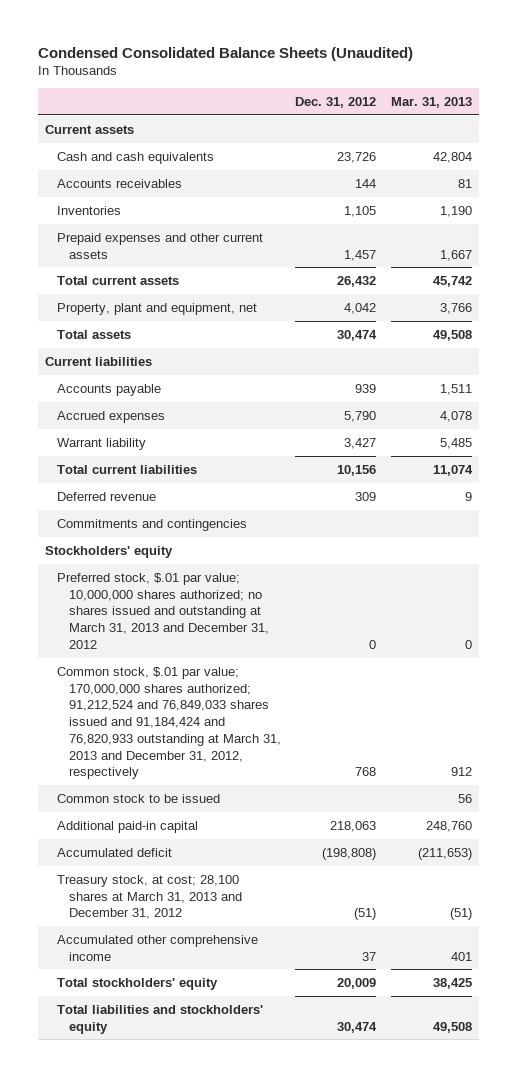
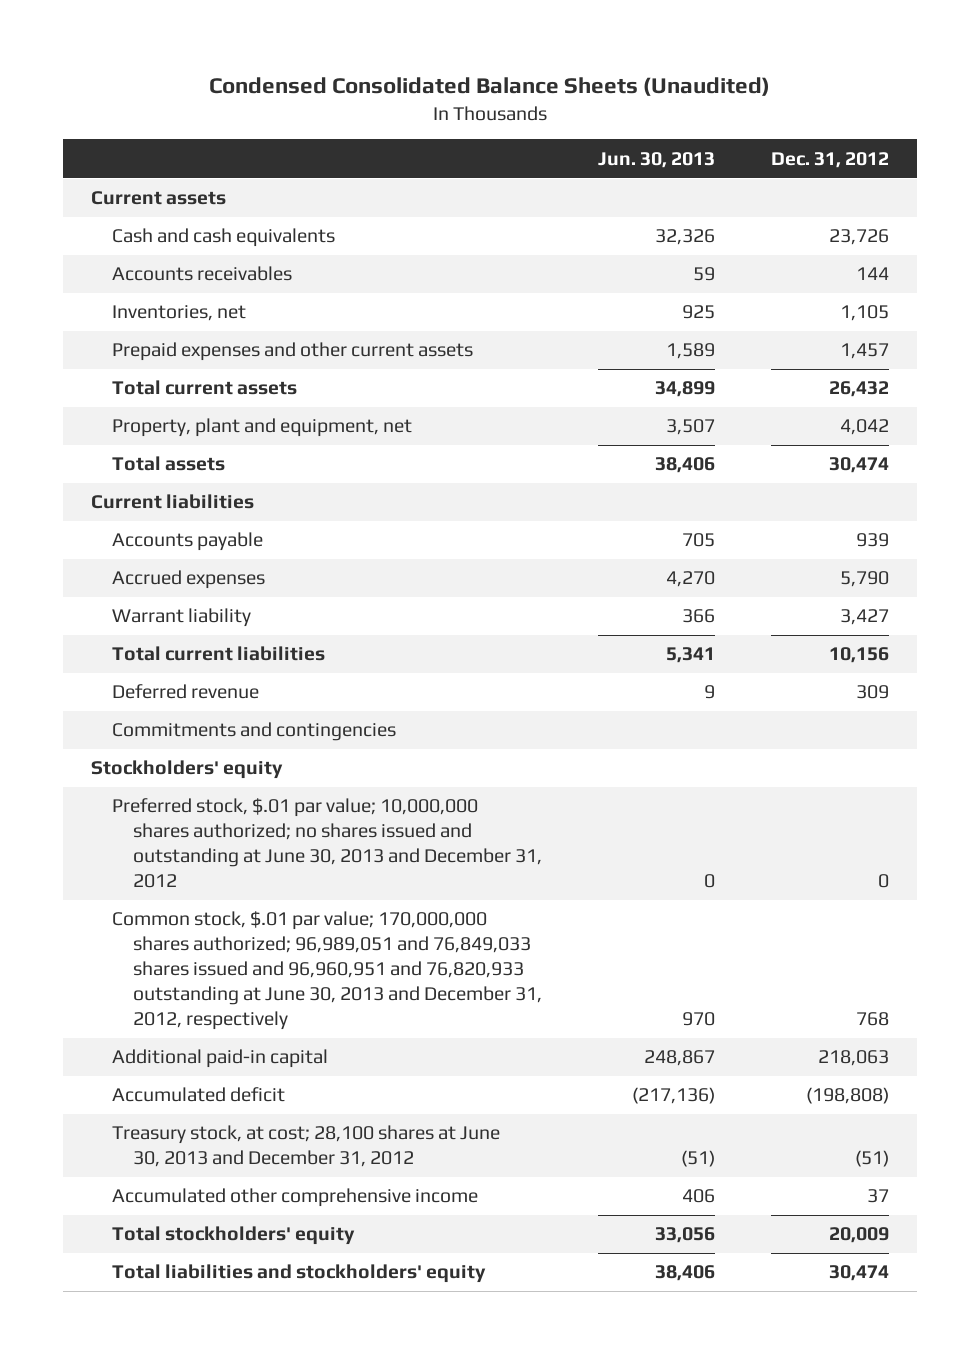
- | Dec. 31, 2012 | Mar. 31, 2013
+ | Jun. 30, 2013 | Dec. 31, 2012
- Inventories | 1,105 | 1,190
+ Inventories, net | 925 | 1,105
- Preferred stock, $.01 par value; 10,000,000 shares authorized; no shares issued and outstanding at March 31, 2013 and December 31, 2012 | 0 | 0
- Common stock, $.01 par value; 170,000,000 shares authorized; 91,212,524 and 76,849,033 shares issued and 91,184,424 and 76,820,933 outstanding at March 31, 2013 and December 31, 2012, respectively | 768 | 912
- Common stock to be issued | | 56
+ Preferred stock, $.01 par value; 10,000,000 shares authorized; no shares issued and outstanding at June 30, 2013 and December 31, 2012 | 0 | 0
+ Common stock, $.01 par value; 170,000,000 shares authorized; 96,989,051 and 76,849,033 shares issued and 96,960,951 and 76,820,933 outstanding at June 30, 2013 and December 31, 2012, respectively | 970 | 768
- Treasury stock, at cost; 28,100 shares at March 31, 2013 and December 31, 2012 | (51) | (51)
+ Treasury stock, at cost; 28,100 shares at June 30, 2013 and December 31, 2012 | (51) | (51)

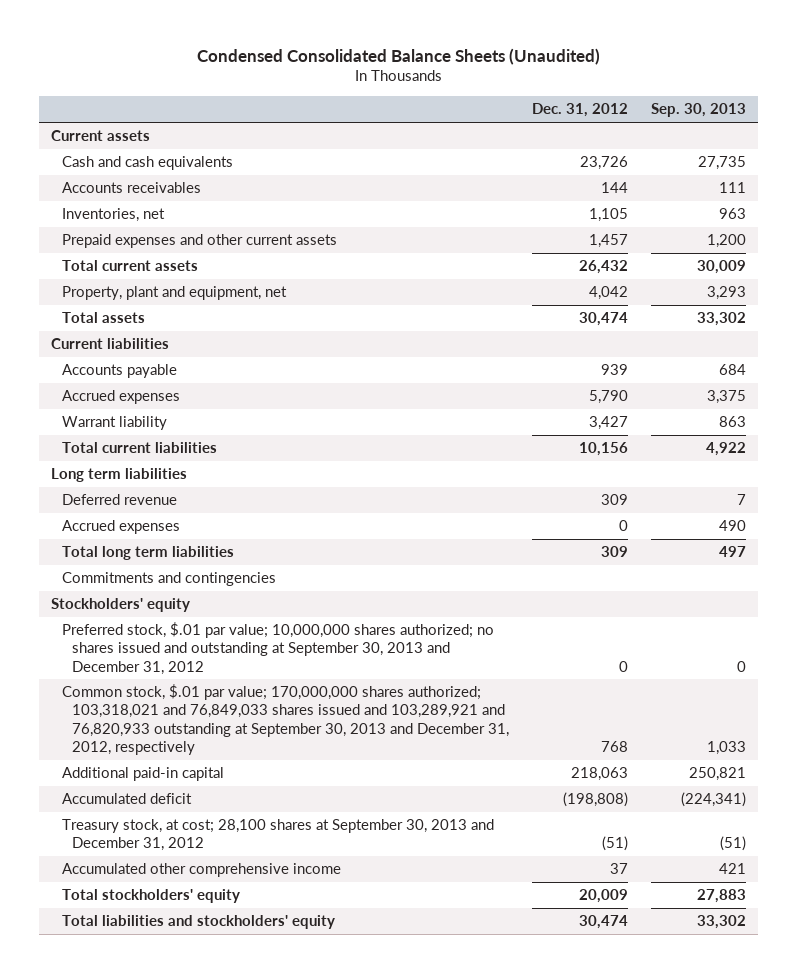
- | Jun. 30, 2013 | Dec. 31, 2012
+ | Dec. 31, 2012 | Sep. 30, 2013
+ Long term liabilities
+ Accrued expenses | 0 | 490
+ Total long term liabilities | 309 | 497
- Preferred stock, $.01 par value; 10,000,000 shares authorized; no shares issued and outstanding at June 30, 2013 and December 31, 2012 | 0 | 0
- Common stock, $.01 par value; 170,000,000 shares authorized; 96,989,051 and 76,849,033 shares issued and 96,960,951 and 76,820,933 outstanding at June 30, 2013 and December 31, 2012, respectively | 970 | 768
+ Preferred stock, $.01 par value; 10,000,000 shares authorized; no shares issued and outstanding at September 30, 2013 and December 31, 2012 | 0 | 0
+ Common stock, $.01 par value; 170,000,000 shares authorized; 103,318,021 and 76,849,033 shares issued and 103,289,921 and 76,820,933 outstanding at September 30, 2013 and December 31, 2012, respectively | 768 | 1,033
- Treasury stock, at cost; 28,100 shares at June 30, 2013 and December 31, 2012 | (51) | (51)
+ Treasury stock, at cost; 28,100 shares at September 30, 2013 and December 31, 2012 | (51) | (51)

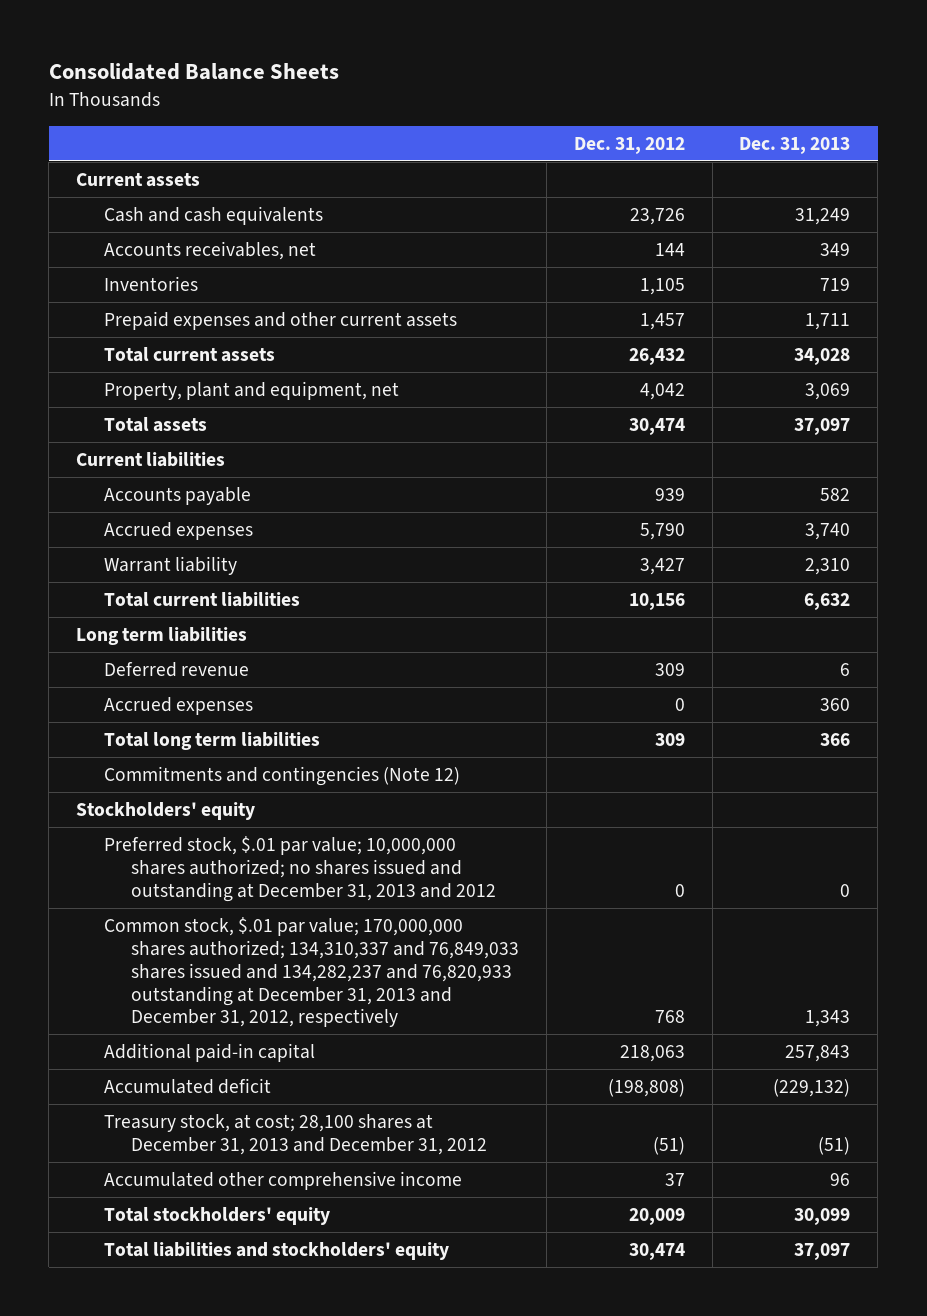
- Condensed Consolidated Balance Sheets (Unaudited)
+ Consolidated Balance Sheets
- | Dec. 31, 2012 | Sep. 30, 2013
+ | Dec. 31, 2012 | Dec. 31, 2013
- Accounts receivables | 144 | 111
- Inventories, net | 1,105 | 963
+ Accounts receivables, net | 144 | 349
+ Inventories | 1,105 | 719
- Commitments and contingencies
+ Commitments and contingencies (Note 12)
- Preferred stock, $.01 par value; 10,000,000 shares authorized; no shares issued and outstanding at September 30, 2013 and December 31, 2012 | 0 | 0
- Common stock, $.01 par value; 170,000,000 shares authorized; 103,318,021 and 76,849,033 shares issued and 103,289,921 and 76,820,933 outstanding at September 30, 2013 and December 31, 2012, respectively | 768 | 1,033
+ Preferred stock, $.01 par value; 10,000,000 shares authorized; no shares issued and outstanding at December 31, 2013 and 2012 | 0 | 0
+ Common stock, $.01 par value; 170,000,000 shares authorized; 134,310,337 and 76,849,033 shares issued and 134,282,237 and 76,820,933 outstanding at December 31, 2013 and December 31, 2012, respectively | 768 | 1,343
- Treasury stock, at cost; 28,100 shares at September 30, 2013 and December 31, 2012 | (51) | (51)
+ Treasury stock, at cost; 28,100 shares at December 31, 2013 and December 31, 2012 | (51) | (51)

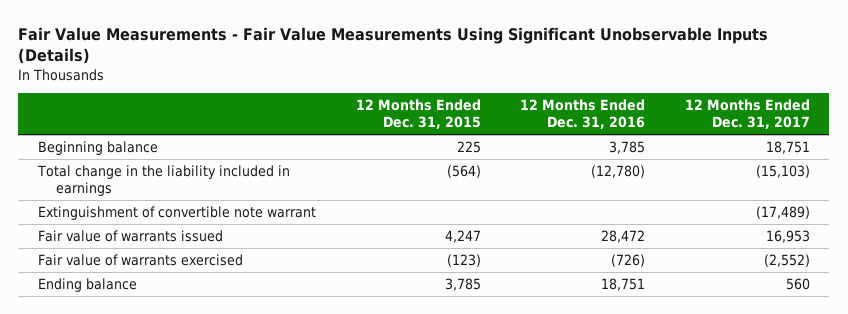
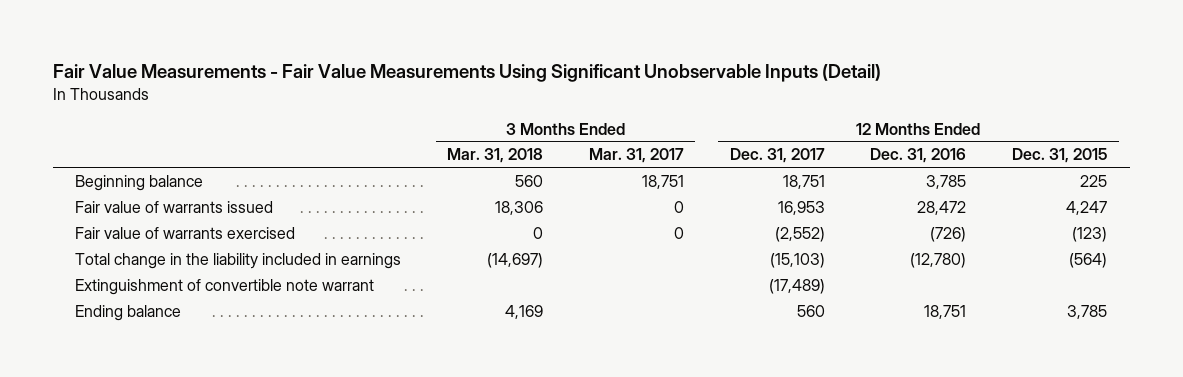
- Fair Value Measurements - Fair Value Measurements Using Significant Unobservable Inputs (Details)
+ Fair Value Measurements - Fair Value Measurements Using Significant Unobservable Inputs (Detail)
- | 12 Months Ended Dec. 31, 2015 | 12 Months Ended Dec. 31, 2016 | 12 Months Ended Dec. 31, 2017
+ | 3 Months Ended Mar. 31, 2018 | 3 Months Ended Mar. 31, 2017 | 12 Months Ended Dec. 31, 2017 | 12 Months Ended Dec. 31, 2016 | 12 Months Ended Dec. 31, 2015
moved down: Total change in the liability included in earnings | (14,697) | | (15,103) | (12,780) | (564)
moved down: Extinguishment of convertible note warrant | | | (17,489) | |

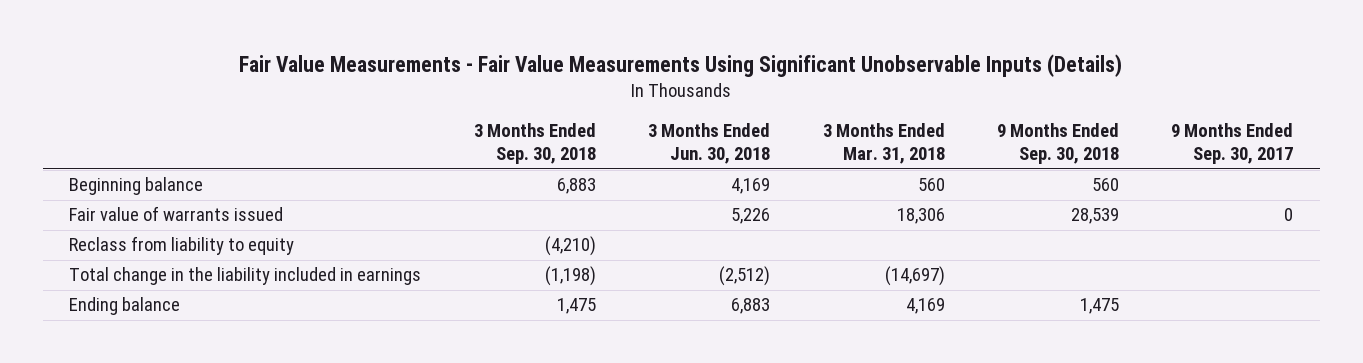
- Fair Value Measurements - Fair Value Measurements Using Significant Unobservable Inputs (Detail)
+ Fair Value Measurements - Fair Value Measurements Using Significant Unobservable Inputs (Details)
- | 3 Months Ended Mar. 31, 2018 | 3 Months Ended Mar. 31, 2017 | 12 Months Ended Dec. 31, 2017 | 12 Months Ended Dec. 31, 2016 | 12 Months Ended Dec. 31, 2015
+ | 3 Months Ended Sep. 30, 2018 | 3 Months Ended Jun. 30, 2018 | 3 Months Ended Mar. 31, 2018 | 9 Months Ended Sep. 30, 2018 | 9 Months Ended Sep. 30, 2017
- Fair value of warrants exercised | 0 | 0 | (2,552) | (726) | (123)
+ Reclass from liability to equity | (4,210) | | | |
- Extinguishment of convertible note warrant | | | (17,489) | |

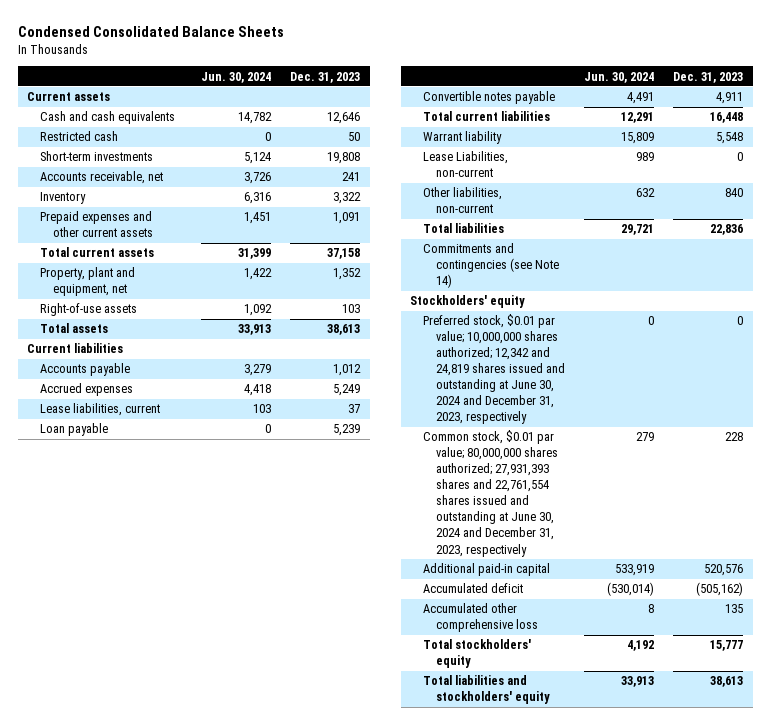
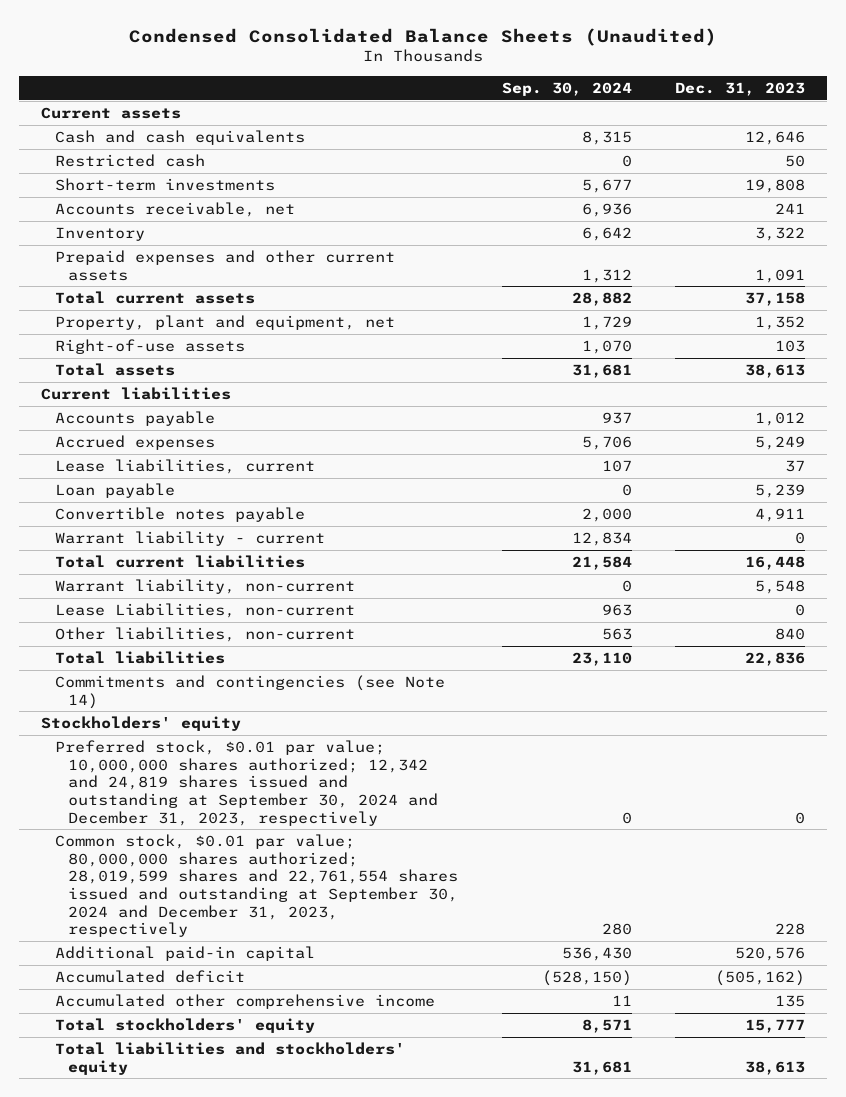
- Condensed Consolidated Balance Sheets
+ Condensed Consolidated Balance Sheets (Unaudited)
- | Jun. 30, 2024 | Dec. 31, 2023
+ | Sep. 30, 2024 | Dec. 31, 2023
+ Warrant liability - current | 12,834 | 0
- Warrant liability | 15,809 | 5,548
+ Warrant liability, non-current | 0 | 5,548
- Preferred stock, $0.01 par value; 10,000,000 shares authorized; 12,342 and 24,819 shares issued and outstanding at June 30, 2024 and December 31, 2023, respectively | 0 | 0
- Common stock, $0.01 par value; 80,000,000 shares authorized; 27,931,393 shares and 22,761,554 shares issued and outstanding at June 30, 2024 and December 31, 2023, respectively | 279 | 228
+ Preferred stock, $0.01 par value; 10,000,000 shares authorized; 12,342 and 24,819 shares issued and outstanding at September 30, 2024 and December 31, 2023, respectively | 0 | 0
+ Common stock, $0.01 par value; 80,000,000 shares authorized; 28,019,599 shares and 22,761,554 shares issued and outstanding at September 30, 2024 and December 31, 2023, respectively | 280 | 228
- Accumulated other comprehensive loss | 8 | 135
+ Accumulated other comprehensive income | 11 | 135

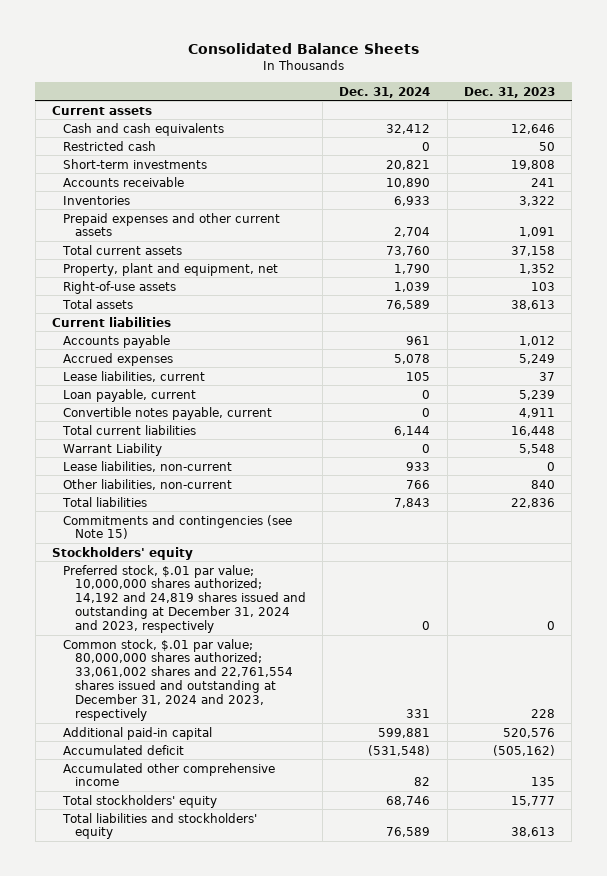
- Condensed Consolidated Balance Sheets (Unaudited)
+ Consolidated Balance Sheets
- | Sep. 30, 2024 | Dec. 31, 2023
+ | Dec. 31, 2024 | Dec. 31, 2023
- Accounts receivable, net | 6,936 | 241
- Inventory | 6,642 | 3,322
+ Accounts receivable | 10,890 | 241
+ Inventories | 6,933 | 3,322
- Loan payable | 0 | 5,239
- Convertible notes payable | 2,000 | 4,911
- Warrant liability - current | 12,834 | 0
+ Loan payable, current | 0 | 5,239
+ Convertible notes payable, current | 0 | 4,911
- Warrant liability, non-current | 0 | 5,548
- Lease Liabilities, non-current | 963 | 0
+ Warrant Liability | 0 | 5,548
+ Lease liabilities, non-current | 933 | 0
- Commitments and contingencies (see Note 14)
+ Commitments and contingencies (see Note 15)
- Preferred stock, $0.01 par value; 10,000,000 shares authorized; 12,342 and 24,819 shares issued and outstanding at September 30, 2024 and December 31, 2023, respectively | 0 | 0
- Common stock, $0.01 par value; 80,000,000 shares authorized; 28,019,599 shares and 22,761,554 shares issued and outstanding at September 30, 2024 and December 31, 2023, respectively | 280 | 228
+ Preferred stock, $.01 par value; 10,000,000 shares authorized; 14,192 and 24,819 shares issued and outstanding at December 31, 2024 and 2023, respectively | 0 | 0
+ Common stock, $.01 par value; 80,000,000 shares authorized; 33,061,002 shares and 22,761,554 shares issued and outstanding at December 31, 2024 and 2023, respectively | 331 | 228

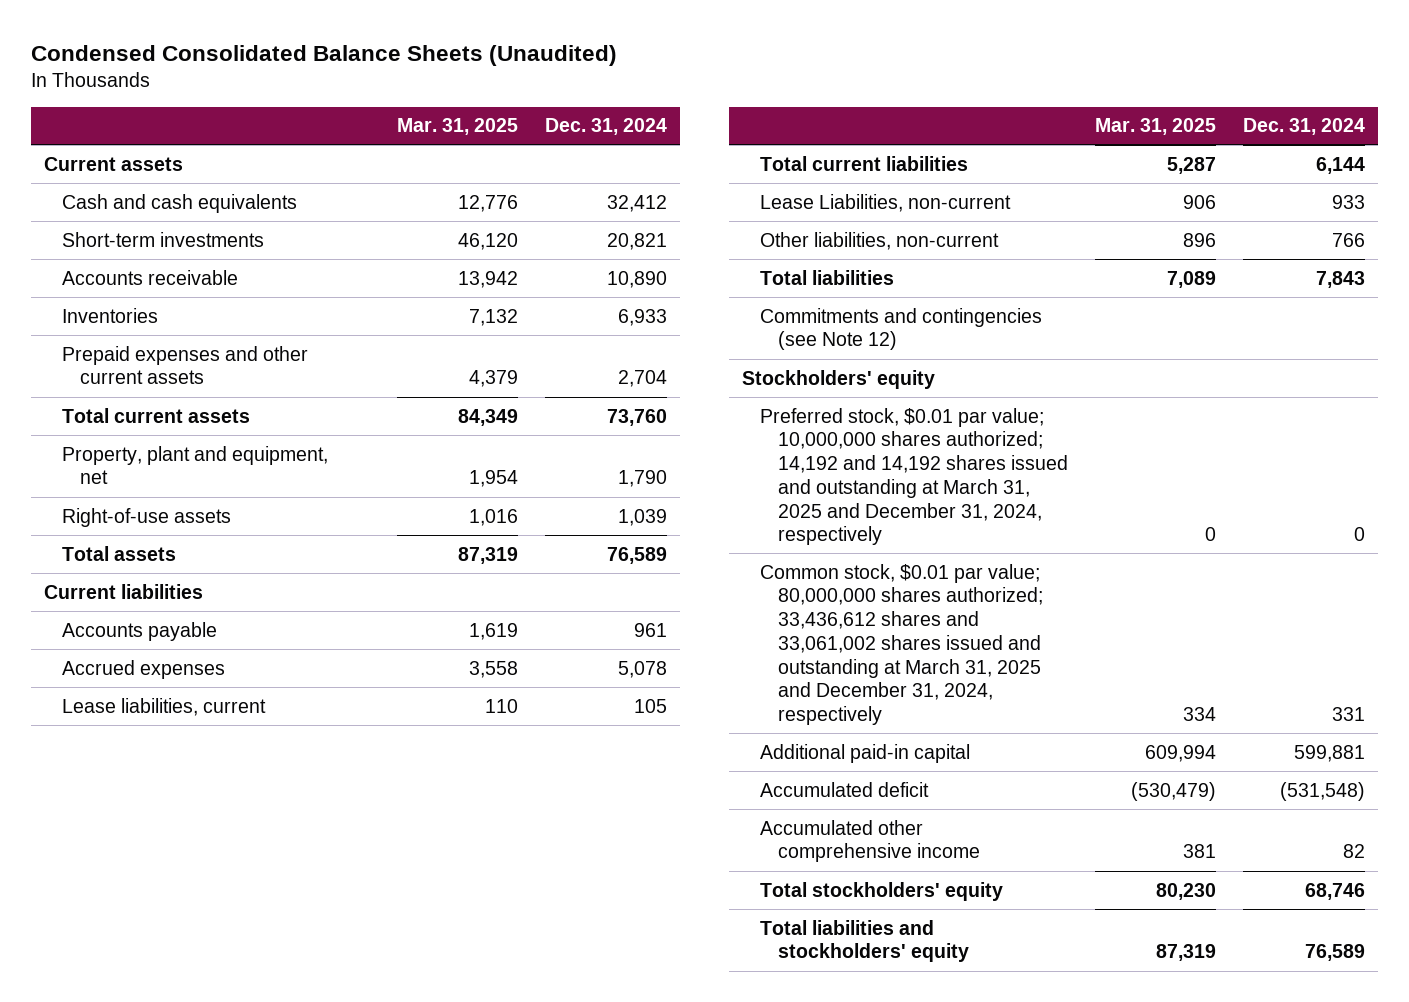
- Consolidated Balance Sheets
+ Condensed Consolidated Balance Sheets (Unaudited)
- | Dec. 31, 2024 | Dec. 31, 2023
+ | Mar. 31, 2025 | Dec. 31, 2024
- Restricted cash | 0 | 50
- Loan payable, current | 0 | 5,239
- Convertible notes payable, current | 0 | 4,911
- Warrant Liability | 0 | 5,548
- Lease liabilities, non-current | 933 | 0
+ Lease Liabilities, non-current | 906 | 933
- Commitments and contingencies (see Note 15)
+ Commitments and contingencies (see Note 12)
- Preferred stock, $.01 par value; 10,000,000 shares authorized; 14,192 and 24,819 shares issued and outstanding at December 31, 2024 and 2023, respectively | 0 | 0
- Common stock, $.01 par value; 80,000,000 shares authorized; 33,061,002 shares and 22,761,554 shares issued and outstanding at December 31, 2024 and 2023, respectively | 331 | 228
+ Preferred stock, $0.01 par value; 10,000,000 shares authorized; 14,192 and 14,192 shares issued and outstanding at March 31, 2025 and December 31, 2024, respectively | 0 | 0
+ Common stock, $0.01 par value; 80,000,000 shares authorized; 33,436,612 shares and 33,061,002 shares issued and outstanding at March 31, 2025 and December 31, 2024, respectively | 334 | 331

